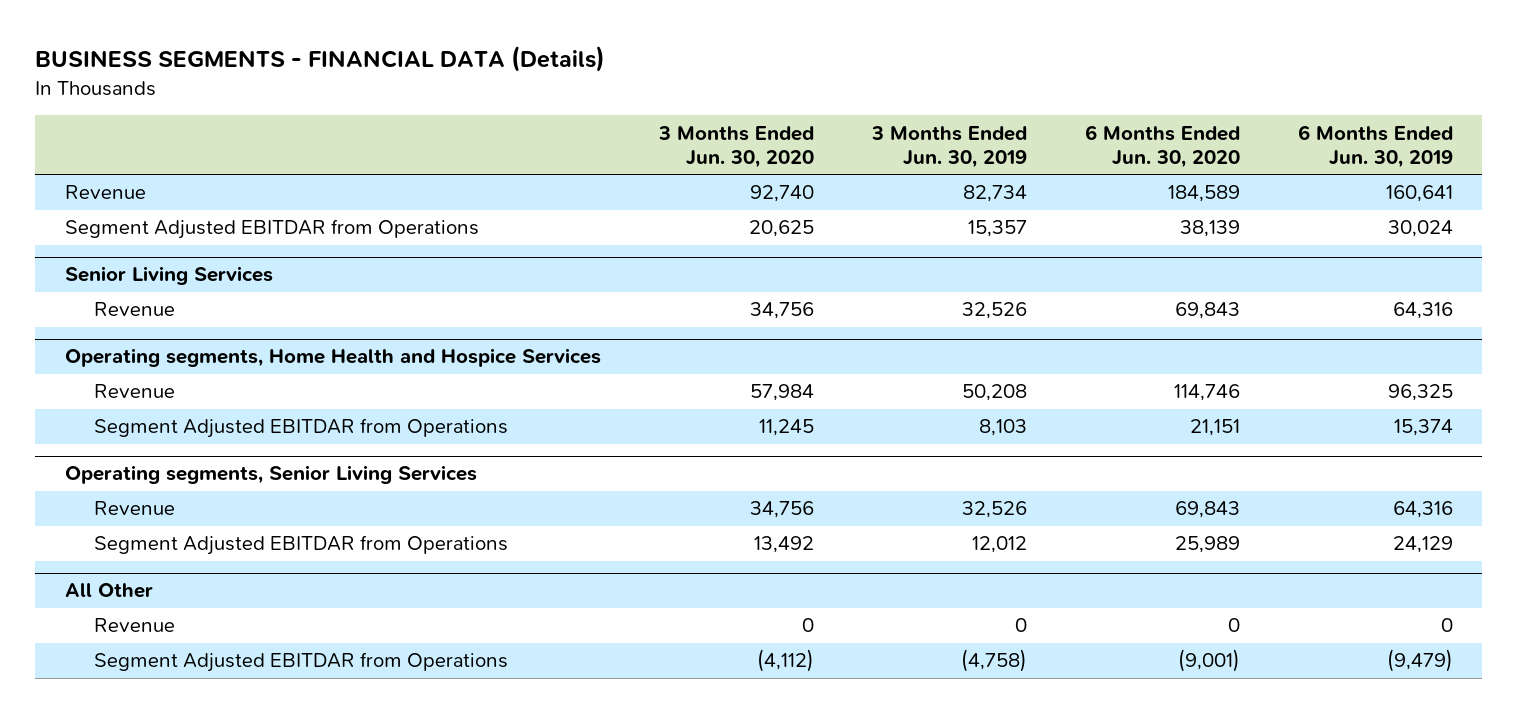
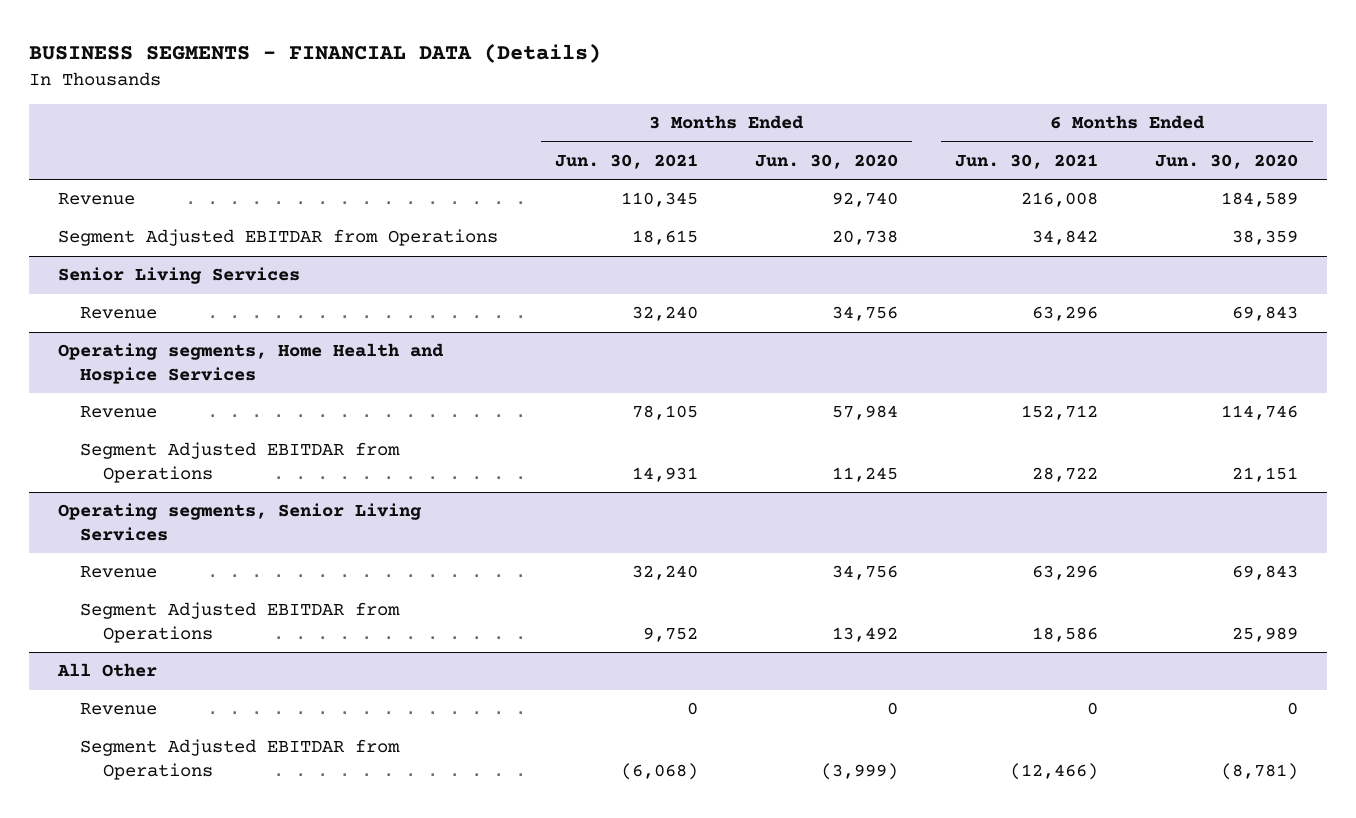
- | 3 Months Ended Jun. 30, 2020 | 3 Months Ended Jun. 30, 2019 | 6 Months Ended Jun. 30, 2020 | 6 Months Ended Jun. 30, 2019
+ | 3 Months Ended Jun. 30, 2021 | 3 Months Ended Jun. 30, 2020 | 6 Months Ended Jun. 30, 2021 | 6 Months Ended Jun. 30, 2020
- Segment Adjusted EBITDAR from Operations | 20,625 | 15,357 | 38,139 | 30,024
+ Segment Adjusted EBITDAR from Operations | 18,615 | 20,738 | 34,842 | 38,359
@ All Other
- Segment Adjusted EBITDAR from Operations | (4,112) | (4,758) | (9,001) | (9,479)
+ Segment Adjusted EBITDAR from Operations | (6,068) | (3,999) | (12,466) | (8,781)

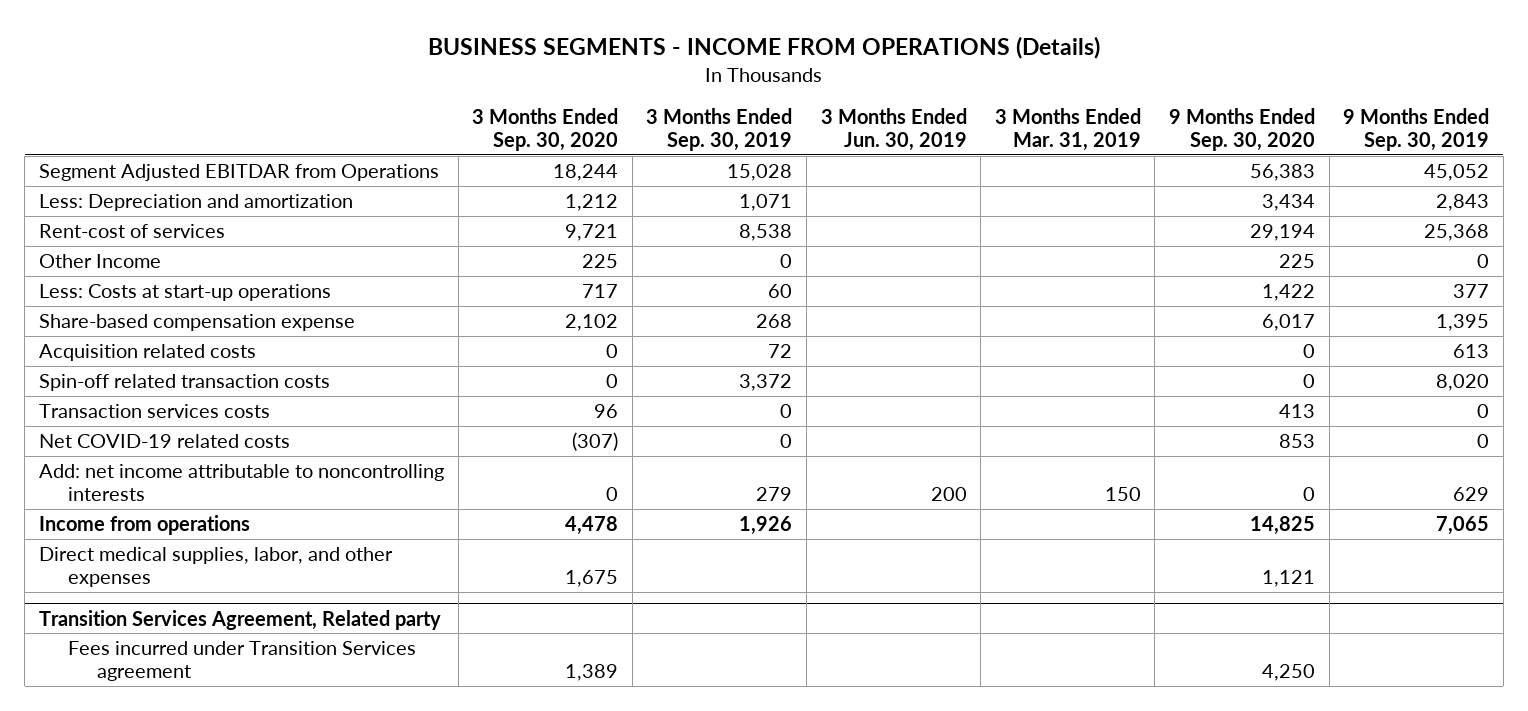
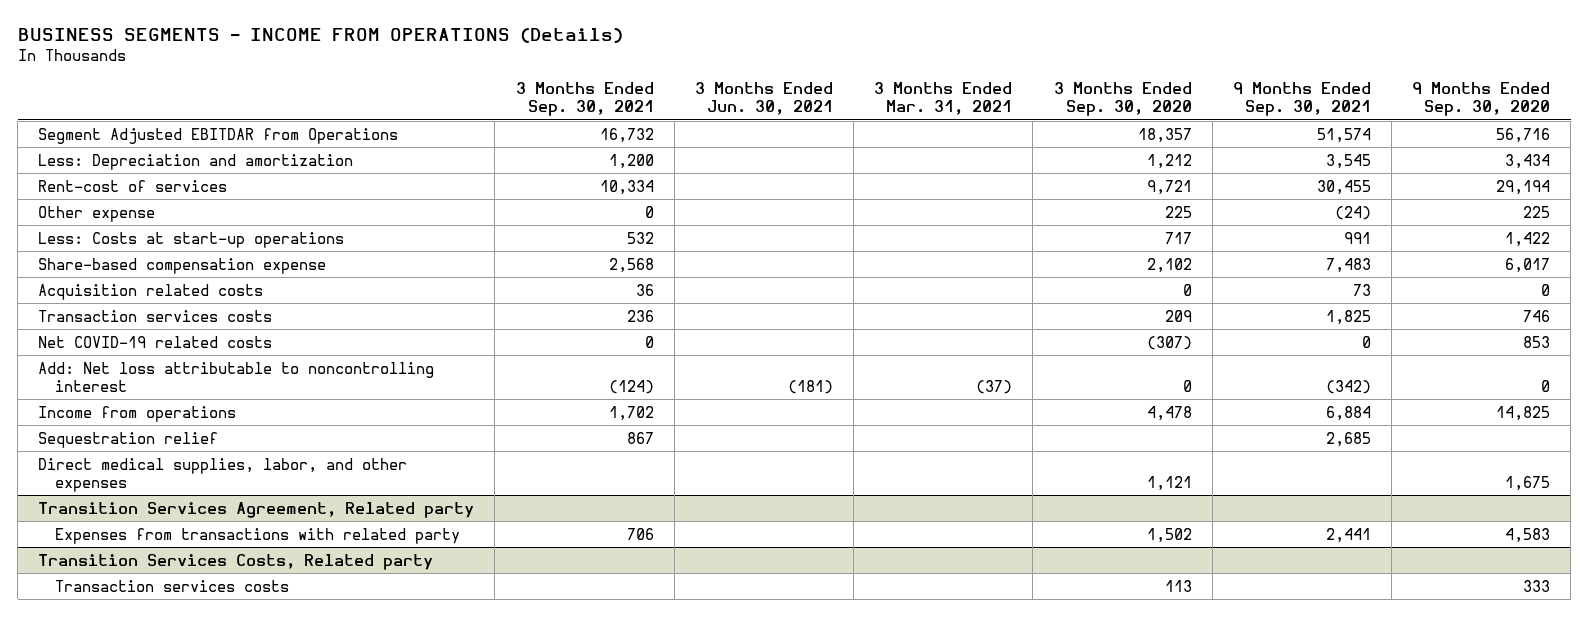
- | 3 Months Ended Sep. 30, 2020 | 3 Months Ended Sep. 30, 2019 | 3 Months Ended Jun. 30, 2019 | 3 Months Ended Mar. 31, 2019 | 9 Months Ended Sep. 30, 2020 | 9 Months Ended Sep. 30, 2019
+ | 3 Months Ended Sep. 30, 2021 | 3 Months Ended Jun. 30, 2021 | 3 Months Ended Mar. 31, 2021 | 3 Months Ended Sep. 30, 2020 | 9 Months Ended Sep. 30, 2021 | 9 Months Ended Sep. 30, 2020
- Segment Adjusted EBITDAR from Operations | 18,244 | 15,028 | | | 56,383 | 45,052
+ Segment Adjusted EBITDAR from Operations | 16,732 | | | 18,357 | 51,574 | 56,716
- Other Income | 225 | 0 | | | 225 | 0
+ Other expense | 0 | | | 225 | (24) | 225
- Spin-off related transaction costs | 0 | 3,372 | | | 0 | 8,020
- Transaction services costs | 96 | 0 | | | 413 | 0
+ Transaction services costs | 236 | | | 209 | 1,825 | 746
- Add: net income attributable to noncontrolling interests | 0 | 279 | 200 | 150 | 0 | 629
+ Add: Net loss attributable to noncontrolling interest | (124) | (181) | (37) | 0 | (342) | 0
- Direct medical supplies, labor, and other expenses | 1,675 | | | | 1,121 |
+ Sequestration relief | 867 | | | | 2,685 |
+ Direct medical supplies, labor, and other expenses | | | | 1,121 | | 1,675
@ Transition Services Agreement, Related party
- Fees incurred under Transition Services agreement | 1,389 | | | | 4,250 |
+ Expenses from transactions with related party | 706 | | | 1,502 | 2,441 | 4,583
+ Transition Services Costs, Related party
+ Transaction services costs | | | | 113 | | 333

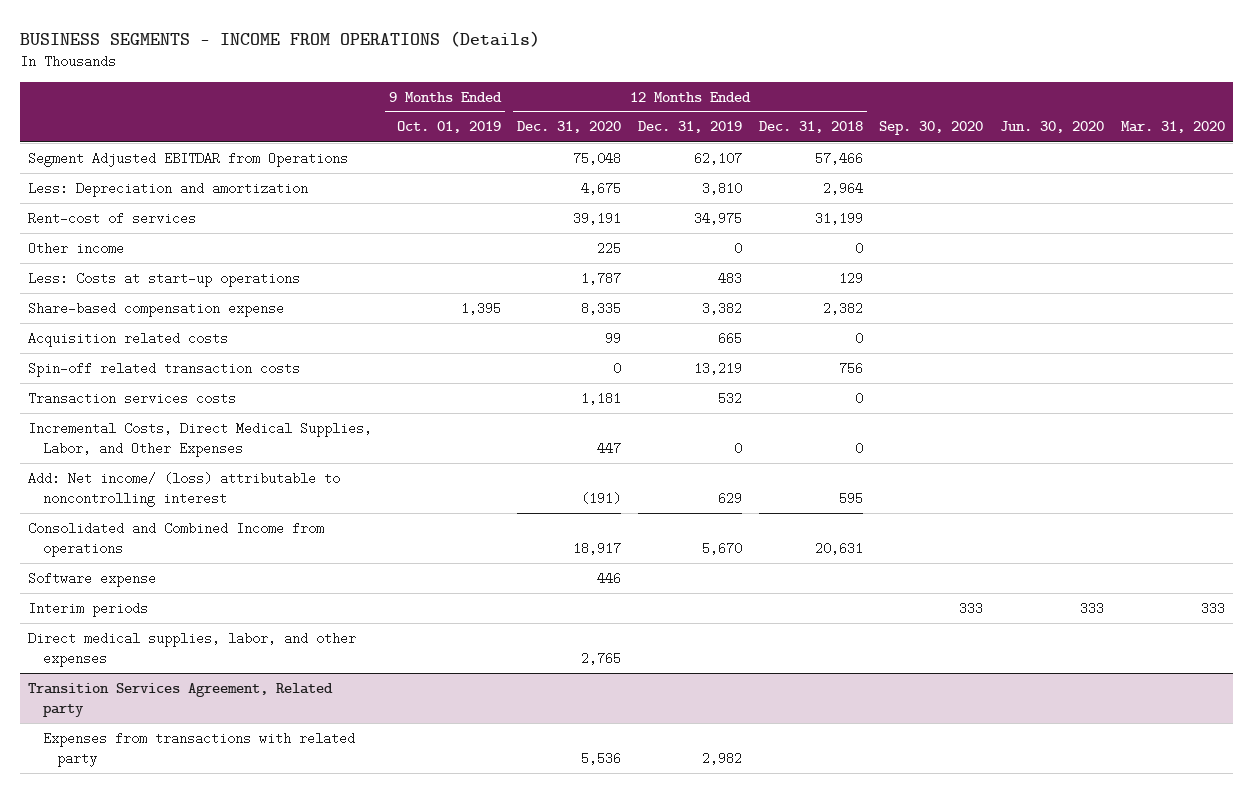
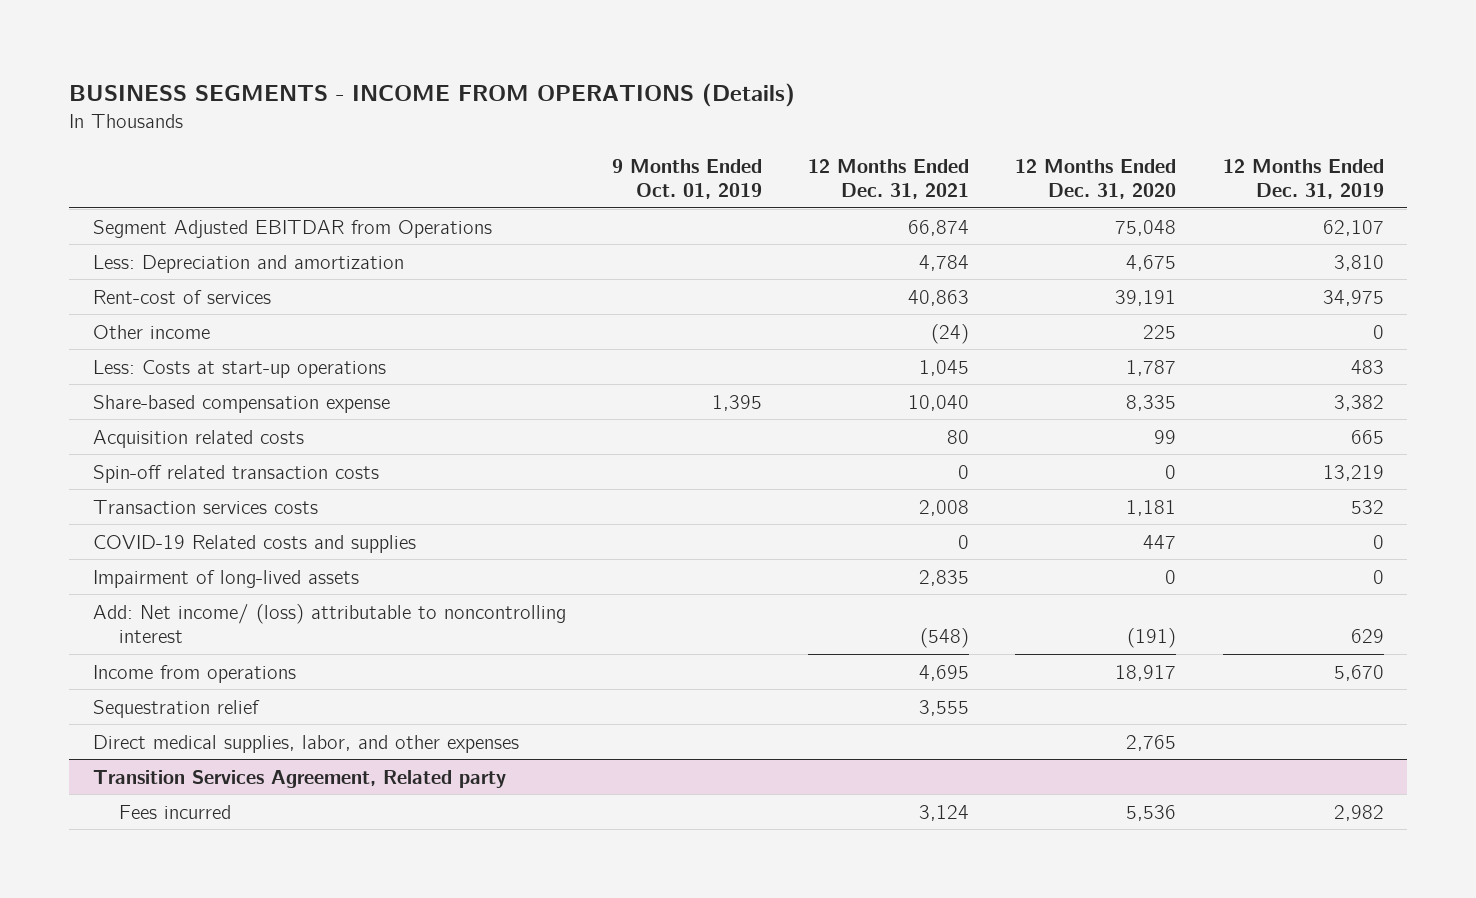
- | 9 Months Ended Oct. 01, 2019 | 12 Months Ended Dec. 31, 2020 | 12 Months Ended Dec. 31, 2019 | 12 Months Ended Dec. 31, 2018 | Sep. 30, 2020 | Jun. 30, 2020 | Mar. 31, 2020
+ | 9 Months Ended Oct. 01, 2019 | 12 Months Ended Dec. 31, 2021 | 12 Months Ended Dec. 31, 2020 | 12 Months Ended Dec. 31, 2019
- Incremental Costs, Direct Medical Supplies, Labor, and Other Expenses | | 447 | 0 | 0 | | |
+ COVID-19 Related costs and supplies | | 0 | 447 | 0
+ Impairment of long-lived assets | | 2,835 | 0 | 0
- Consolidated and Combined Income from operations | | 18,917 | 5,670 | 20,631 | | |
- Software expense | | 446 | | | | |
- Interim periods | | | | | 333 | 333 | 333
+ Income from operations | | 4,695 | 18,917 | 5,670
+ Sequestration relief | | 3,555 | |
@ Transition Services Agreement, Related party
- Expenses from transactions with related party | | 5,536 | 2,982 | | | |
+ Fees incurred | | 3,124 | 5,536 | 2,982

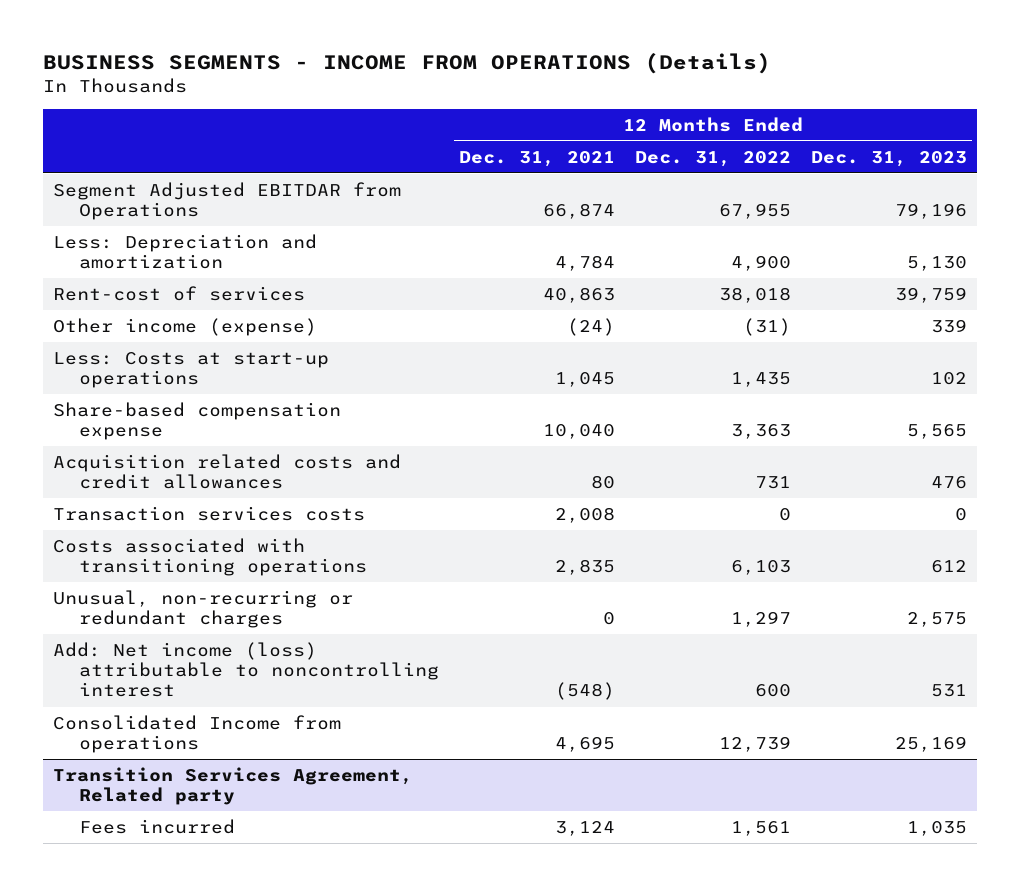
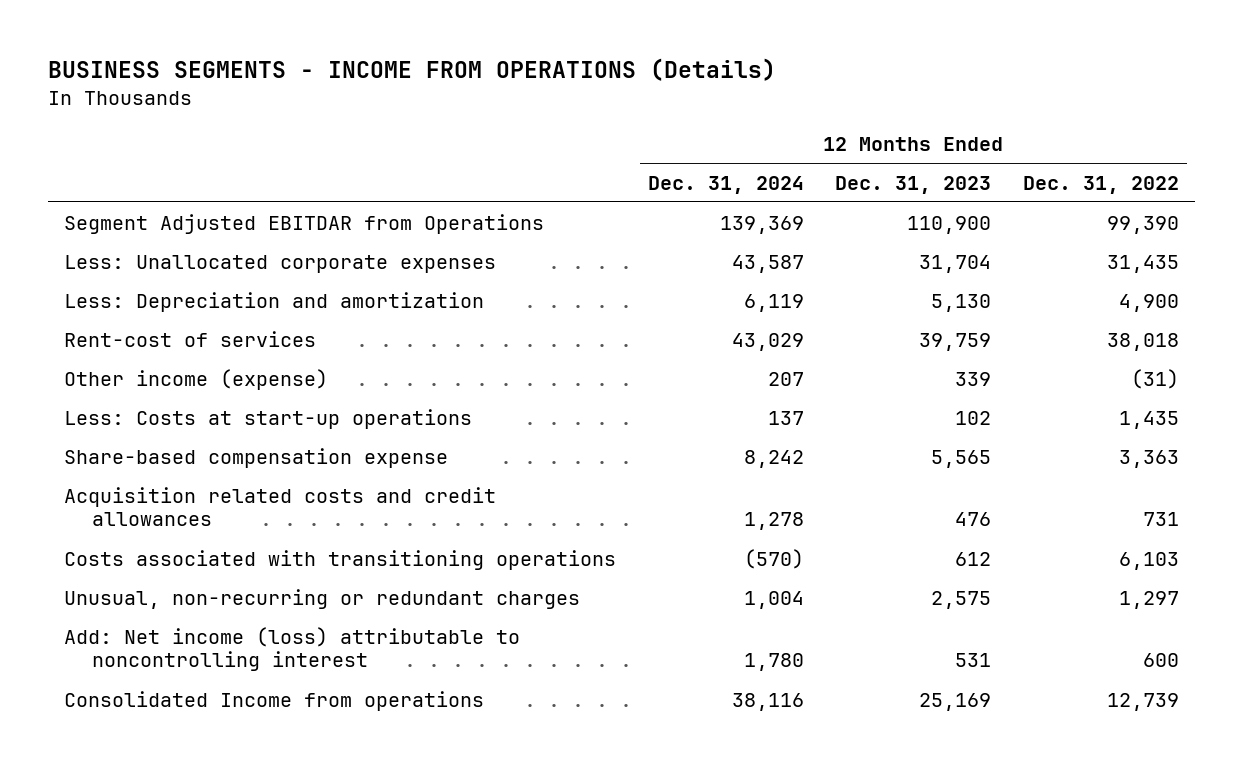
- | 12 Months Ended Dec. 31, 2021 | 12 Months Ended Dec. 31, 2022 | 12 Months Ended Dec. 31, 2023
+ | 12 Months Ended Dec. 31, 2024 | 12 Months Ended Dec. 31, 2023 | 12 Months Ended Dec. 31, 2022
- Segment Adjusted EBITDAR from Operations | 66,874 | 67,955 | 79,196
+ Segment Adjusted EBITDAR from Operations | 139,369 | 110,900 | 99,390
+ Less: Unallocated corporate expenses | 43,587 | 31,704 | 31,435
- Transaction services costs | 2,008 | 0 | 0
- Transition Services Agreement, Related party
- Fees incurred | 3,124 | 1,561 | 1,035

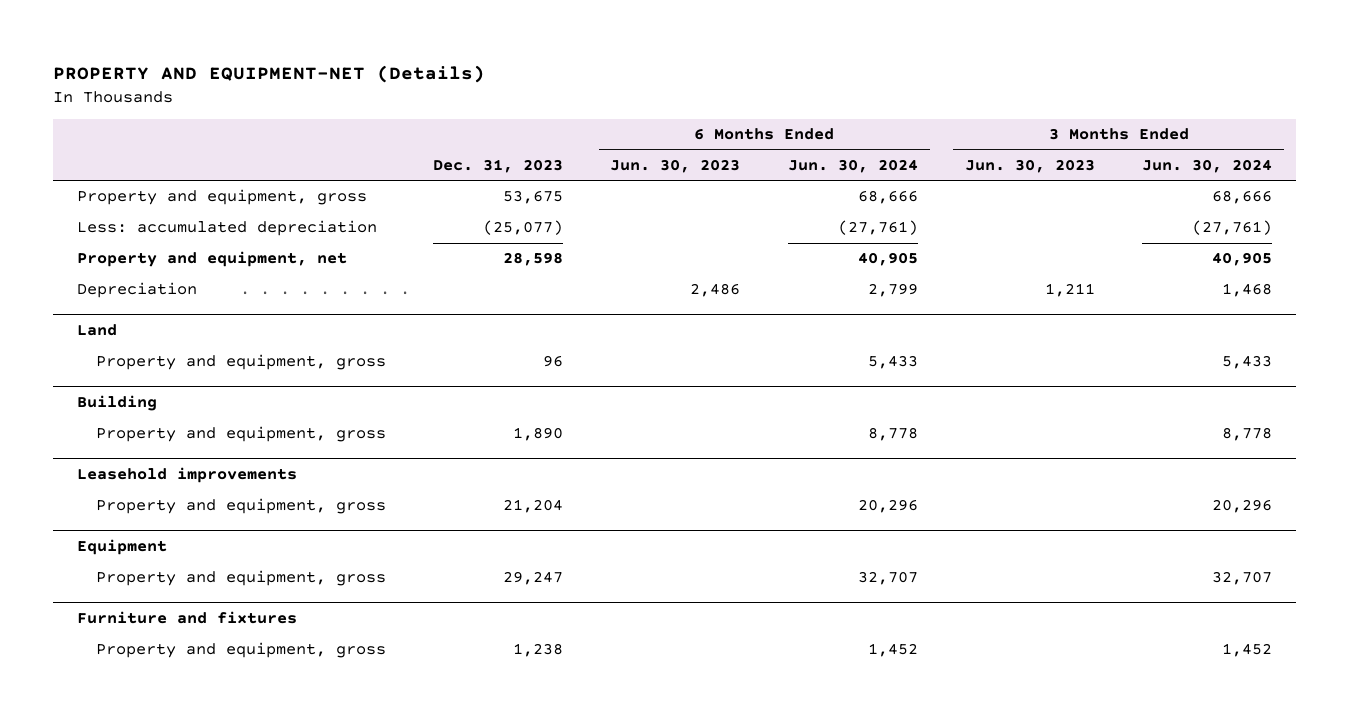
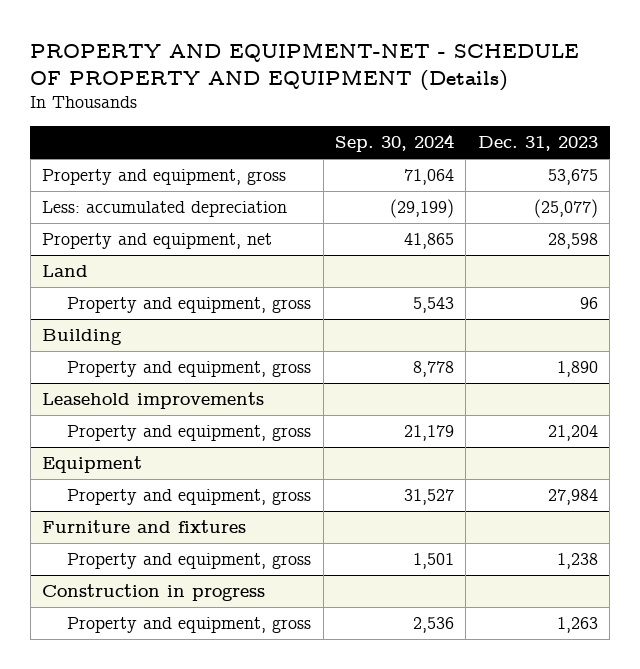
- PROPERTY AND EQUIPMENT-NET (Details)
+ PROPERTY AND EQUIPMENT-NET - SCHEDULE OF PROPERTY AND EQUIPMENT (Details)
- | Dec. 31, 2023 | 6 Months Ended Jun. 30, 2023 | 6 Months Ended Jun. 30, 2024 | 3 Months Ended Jun. 30, 2023 | 3 Months Ended Jun. 30, 2024
+ | Sep. 30, 2024 | Dec. 31, 2023
- Depreciation | | 2,486 | 2,799 | 1,211 | 1,468
@ Equipment
- Property and equipment, gross | 29,247 | | 32,707 | | 32,707
+ Property and equipment, gross | 31,527 | 27,984
+ Construction in progress
+ Property and equipment, gross | 2,536 | 1,263

